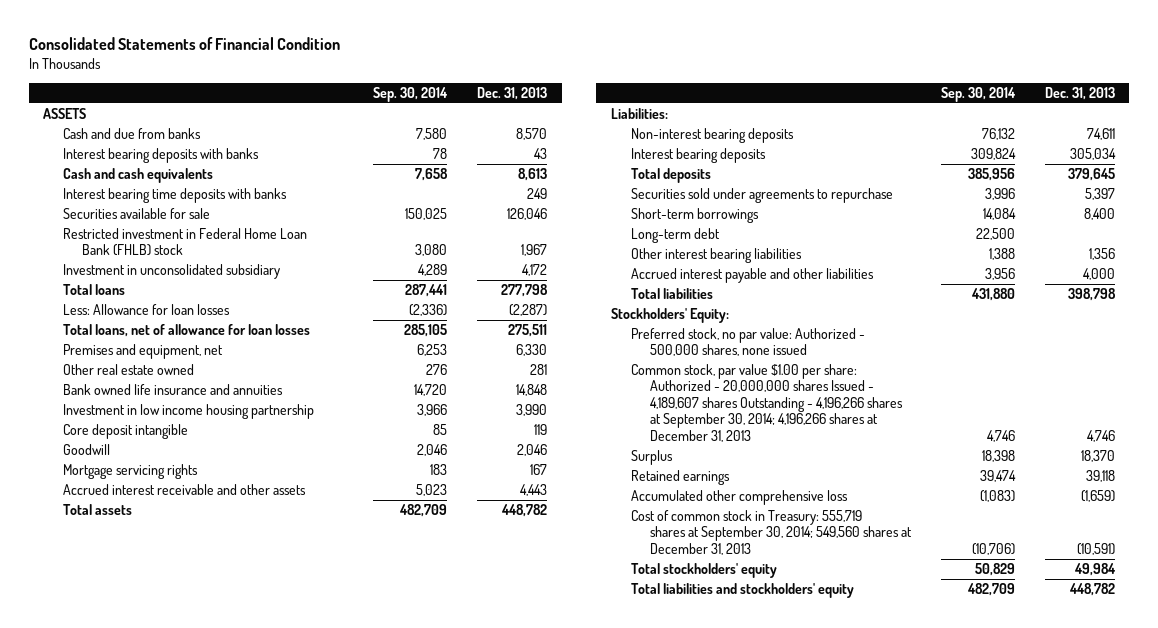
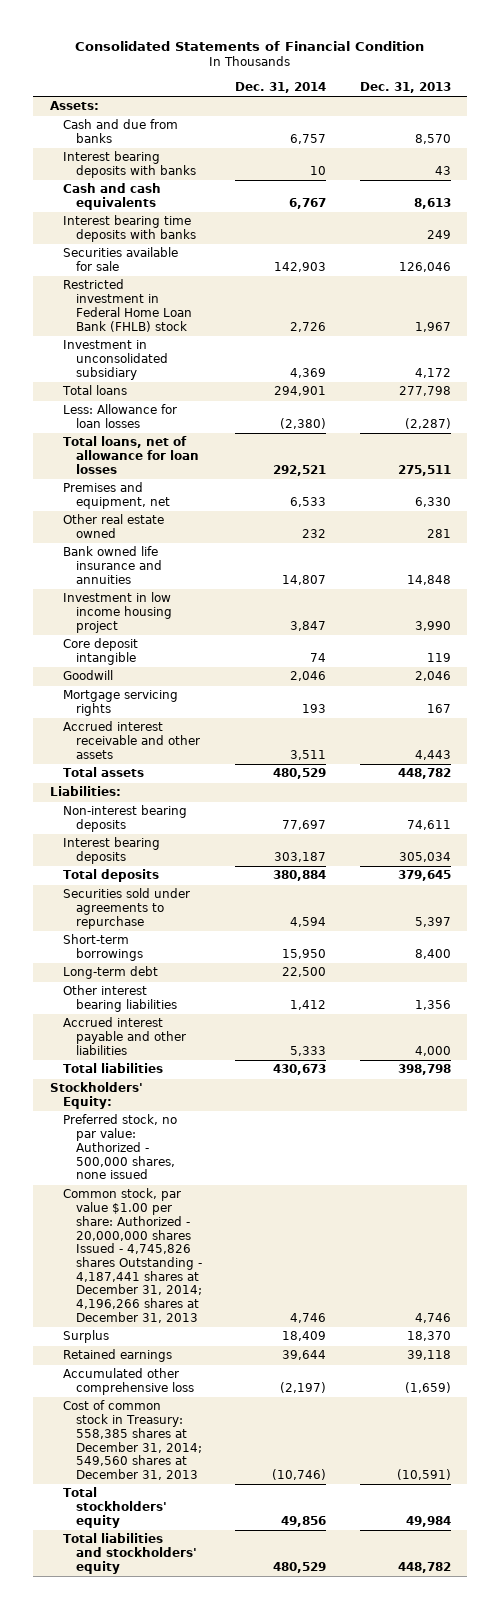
- | Sep. 30, 2014 | Dec. 31, 2013
+ | Dec. 31, 2014 | Dec. 31, 2013
- ASSETS
+ Assets:
- Investment in low income housing partnership | 3,966 | 3,990
+ Investment in low income housing project | 3,847 | 3,990
- Common stock, par value $1.00 per share: Authorized - 20,000,000 shares Issued - 4,189,607 shares Outstanding - 4,196,266 shares at September 30, 2014; 4,196,266 shares at December 31, 2013 | 4,746 | 4,746
+ Common stock, par value $1.00 per share: Authorized - 20,000,000 shares Issued - 4,745,826 shares Outstanding - 4,187,441 shares at December 31, 2014; 4,196,266 shares at December 31, 2013 | 4,746 | 4,746
- Cost of common stock in Treasury: 555,719 shares at September 30, 2014; 549,560 shares at December 31, 2013 | (10,706) | (10,591)
+ Cost of common stock in Treasury: 558,385 shares at December 31, 2014; 549,560 shares at December 31, 2013 | (10,746) | (10,591)

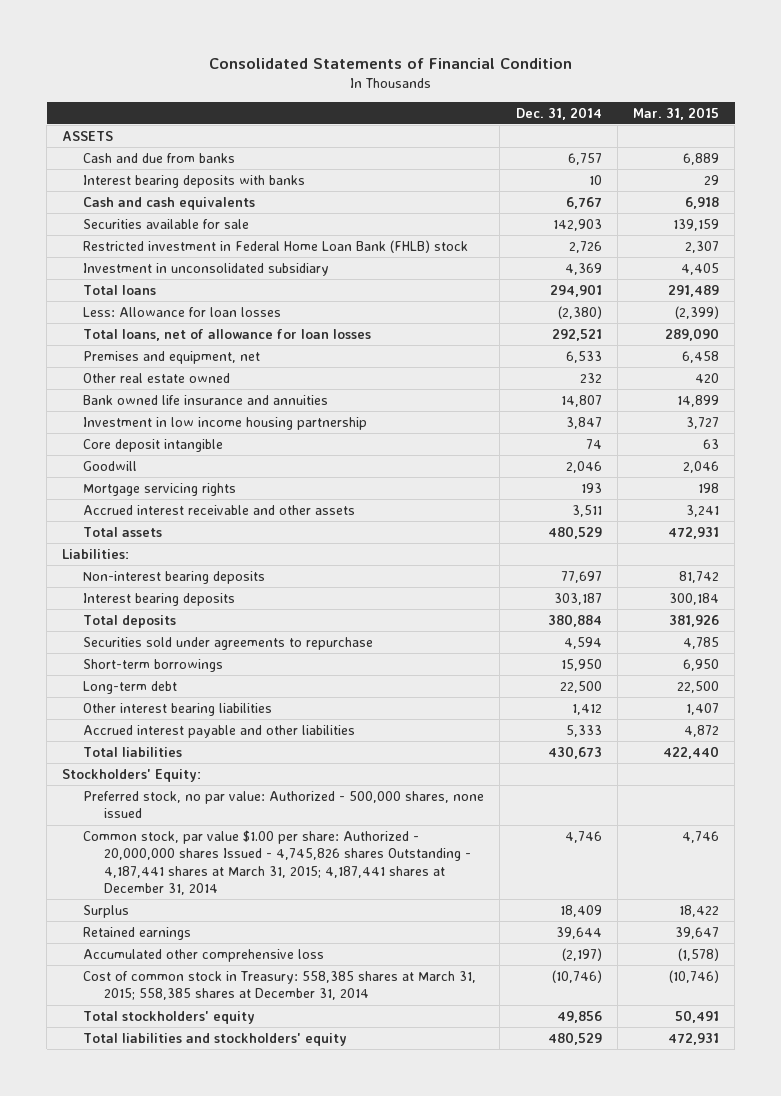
- | Dec. 31, 2014 | Dec. 31, 2013
+ | Dec. 31, 2014 | Mar. 31, 2015
- Assets:
+ ASSETS
- Interest bearing time deposits with banks | | 249
- Investment in low income housing project | 3,847 | 3,990
+ Investment in low income housing partnership | 3,847 | 3,727
- Common stock, par value $1.00 per share: Authorized - 20,000,000 shares Issued - 4,745,826 shares Outstanding - 4,187,441 shares at December 31, 2014; 4,196,266 shares at December 31, 2013 | 4,746 | 4,746
+ Common stock, par value $1.00 per share: Authorized - 20,000,000 shares Issued - 4,745,826 shares Outstanding - 4,187,441 shares at March 31, 2015; 4,187,441 shares at December 31, 2014 | 4,746 | 4,746
- Cost of common stock in Treasury: 558,385 shares at December 31, 2014; 549,560 shares at December 31, 2013 | (10,746) | (10,591)
+ Cost of common stock in Treasury: 558,385 shares at March 31, 2015; 558,385 shares at December 31, 2014 | (10,746) | (10,746)

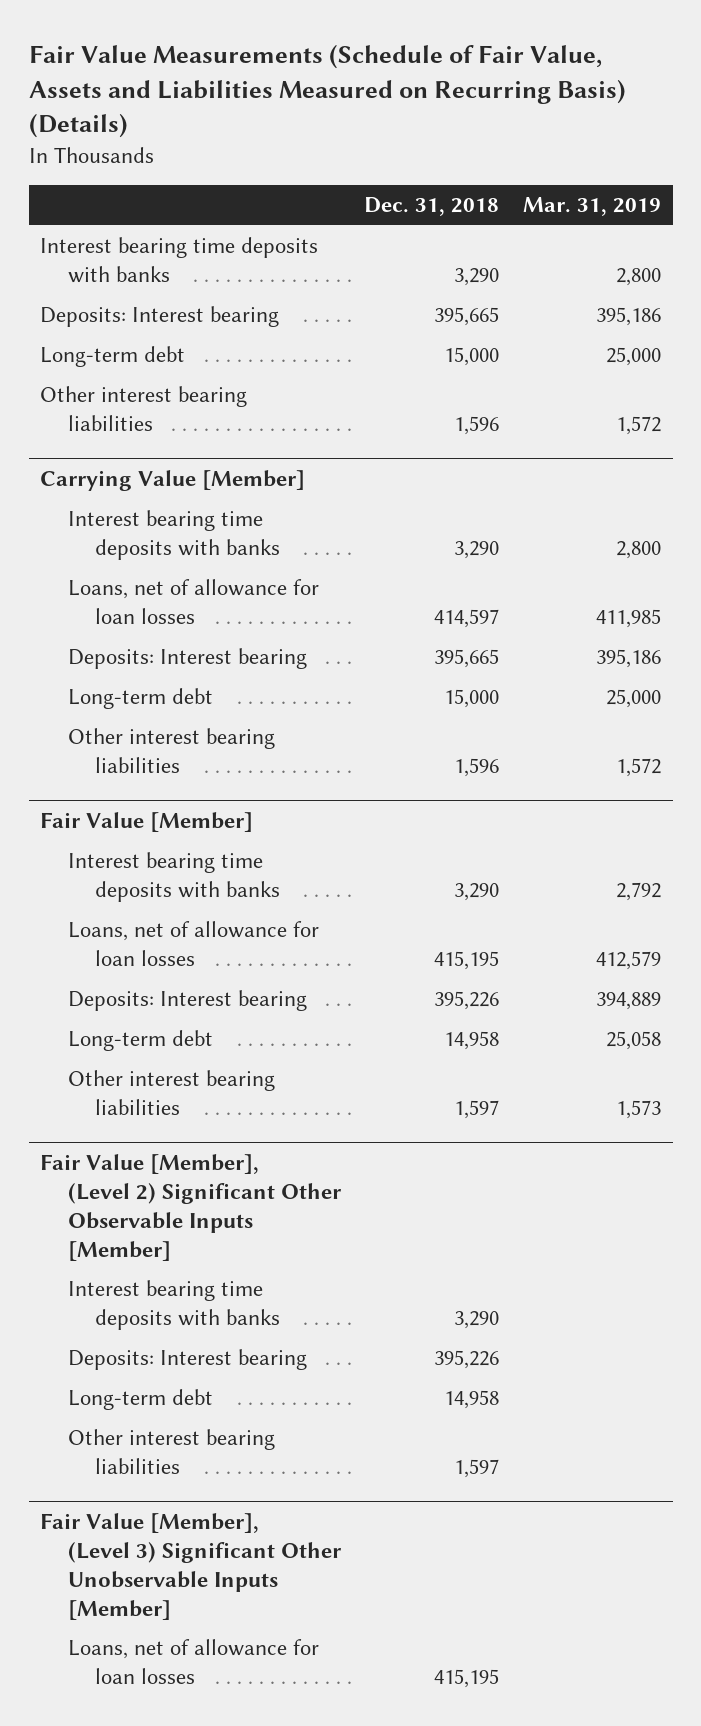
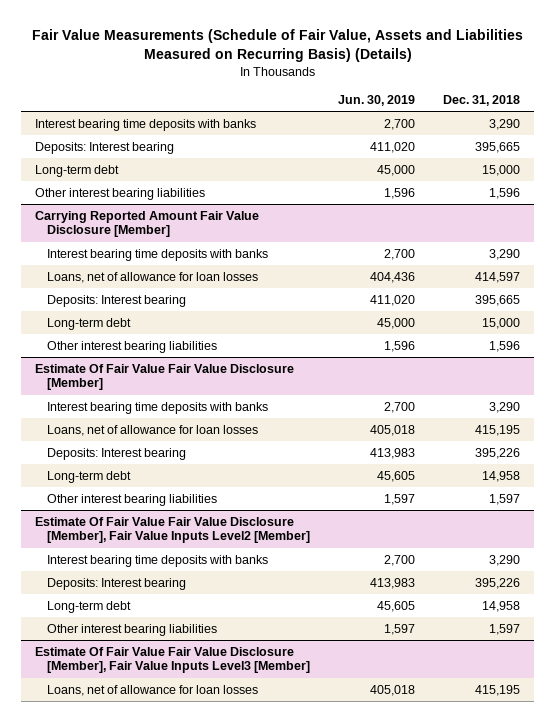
- | Dec. 31, 2018 | Mar. 31, 2019
+ | Jun. 30, 2019 | Dec. 31, 2018
- Carrying Value [Member]
+ Carrying Reported Amount Fair Value Disclosure [Member]
- Fair Value [Member]
+ Estimate Of Fair Value Fair Value Disclosure [Member]
- Fair Value [Member], (Level 2) Significant Other Observable Inputs [Member]
+ Estimate Of Fair Value Fair Value Disclosure [Member], Fair Value Inputs Level2 [Member]
- Fair Value [Member], (Level 3) Significant Other Unobservable Inputs [Member]
+ Estimate Of Fair Value Fair Value Disclosure [Member], Fair Value Inputs Level3 [Member]

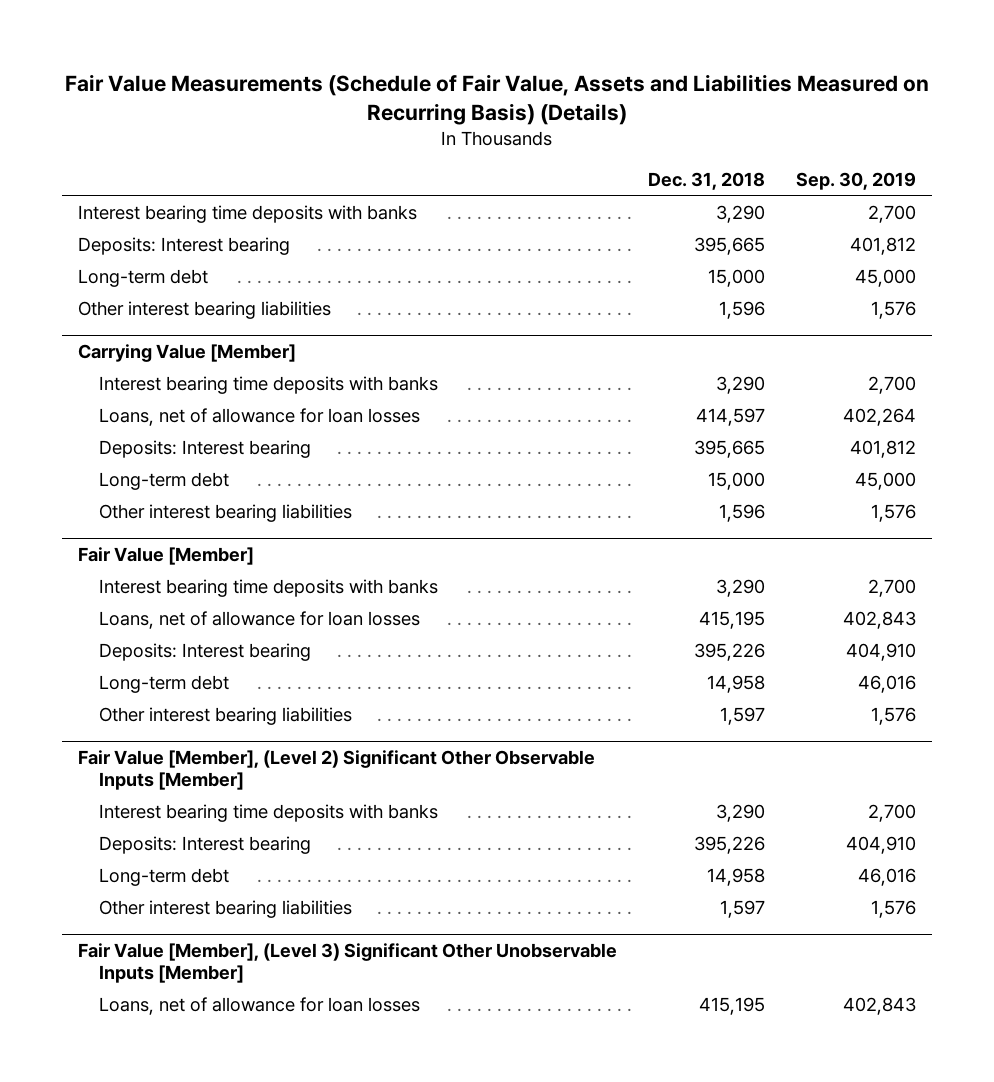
- | Jun. 30, 2019 | Dec. 31, 2018
+ | Dec. 31, 2018 | Sep. 30, 2019
- Carrying Reported Amount Fair Value Disclosure [Member]
+ Carrying Value [Member]
- Estimate Of Fair Value Fair Value Disclosure [Member]
+ Fair Value [Member]
- Estimate Of Fair Value Fair Value Disclosure [Member], Fair Value Inputs Level2 [Member]
+ Fair Value [Member], (Level 2) Significant Other Observable Inputs [Member]
- Estimate Of Fair Value Fair Value Disclosure [Member], Fair Value Inputs Level3 [Member]
+ Fair Value [Member], (Level 3) Significant Other Unobservable Inputs [Member]

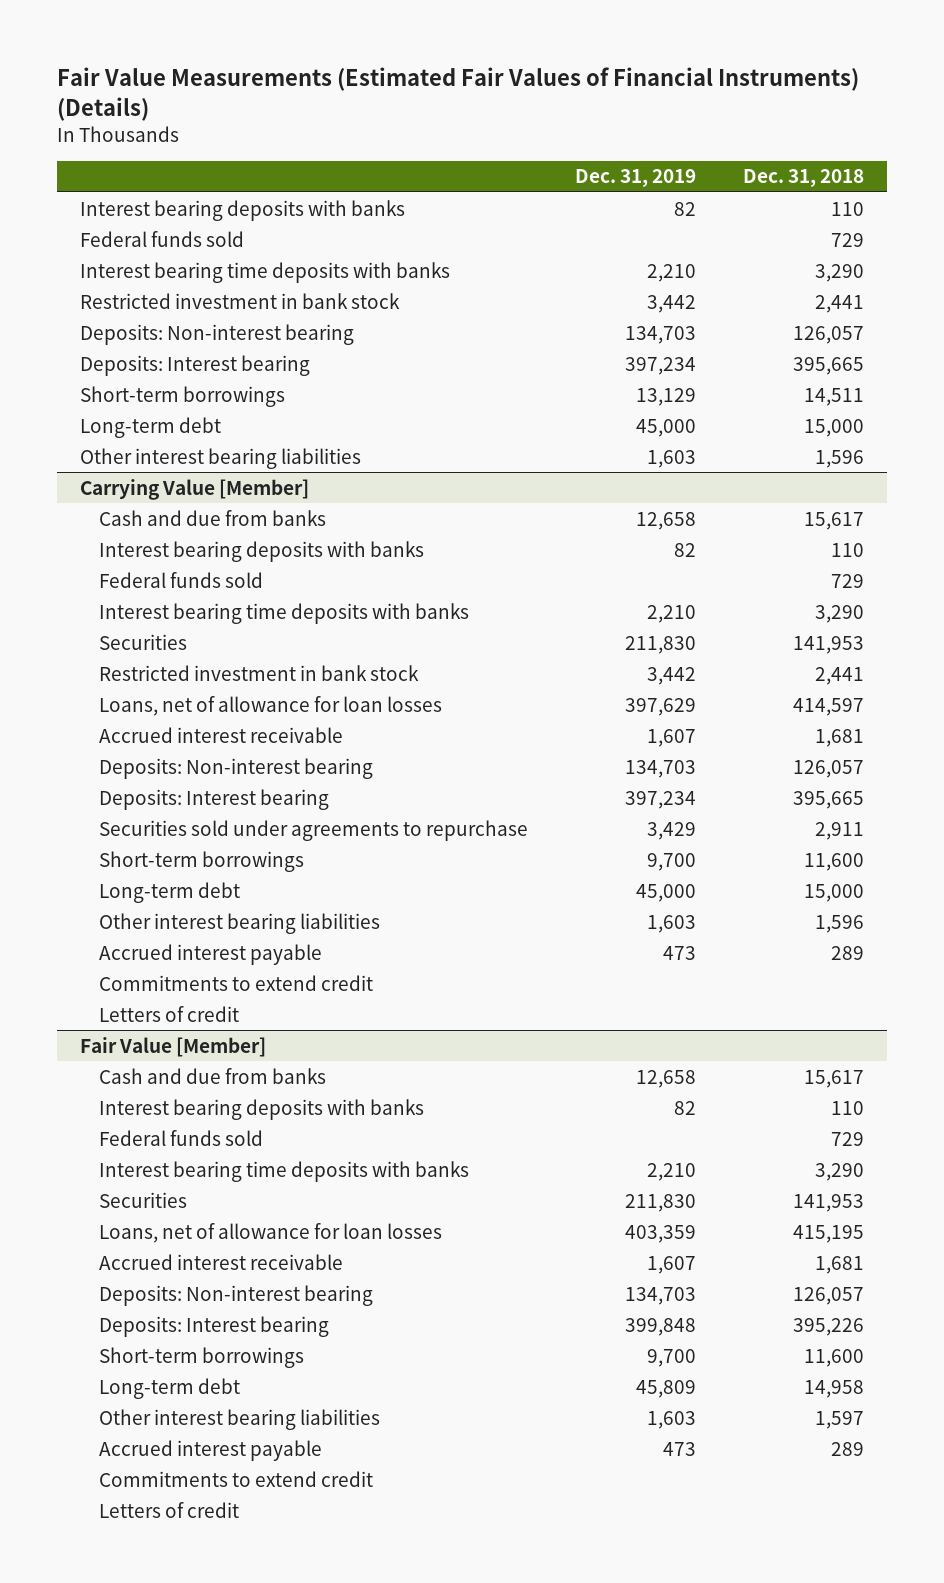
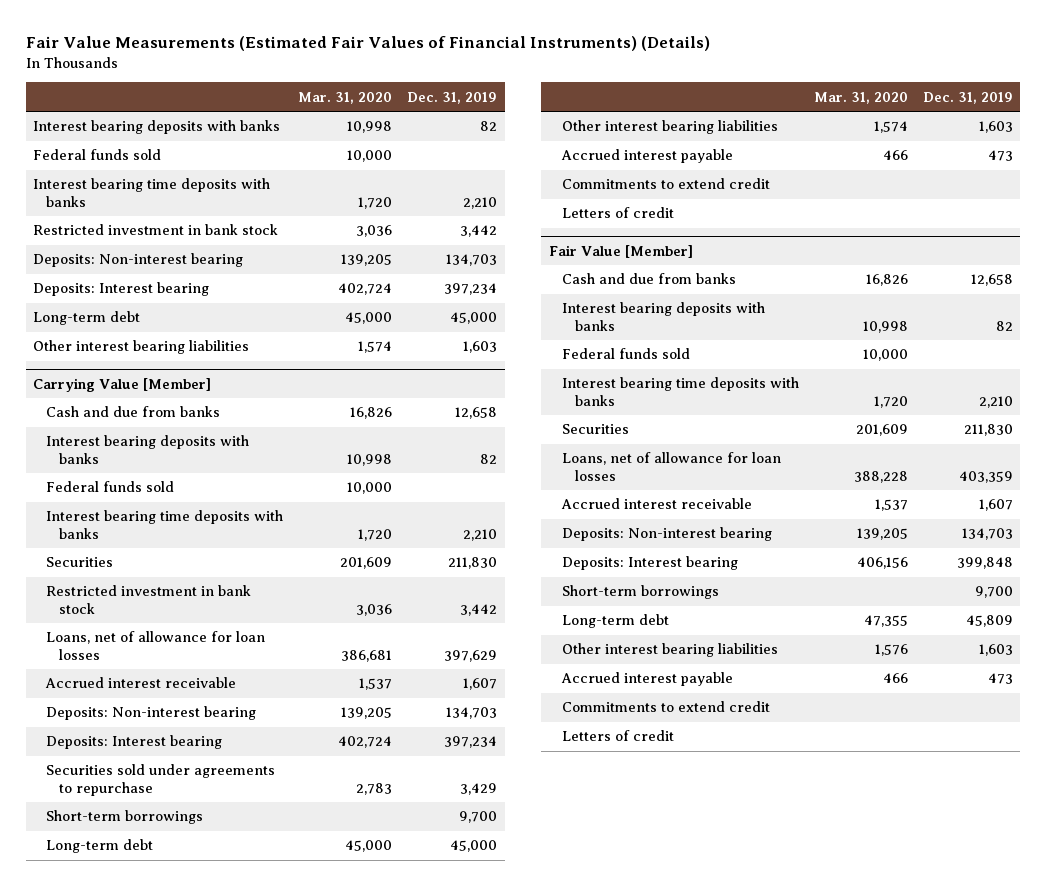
- | Dec. 31, 2019 | Dec. 31, 2018
+ | Mar. 31, 2020 | Dec. 31, 2019
- Short-term borrowings | 13,129 | 14,511

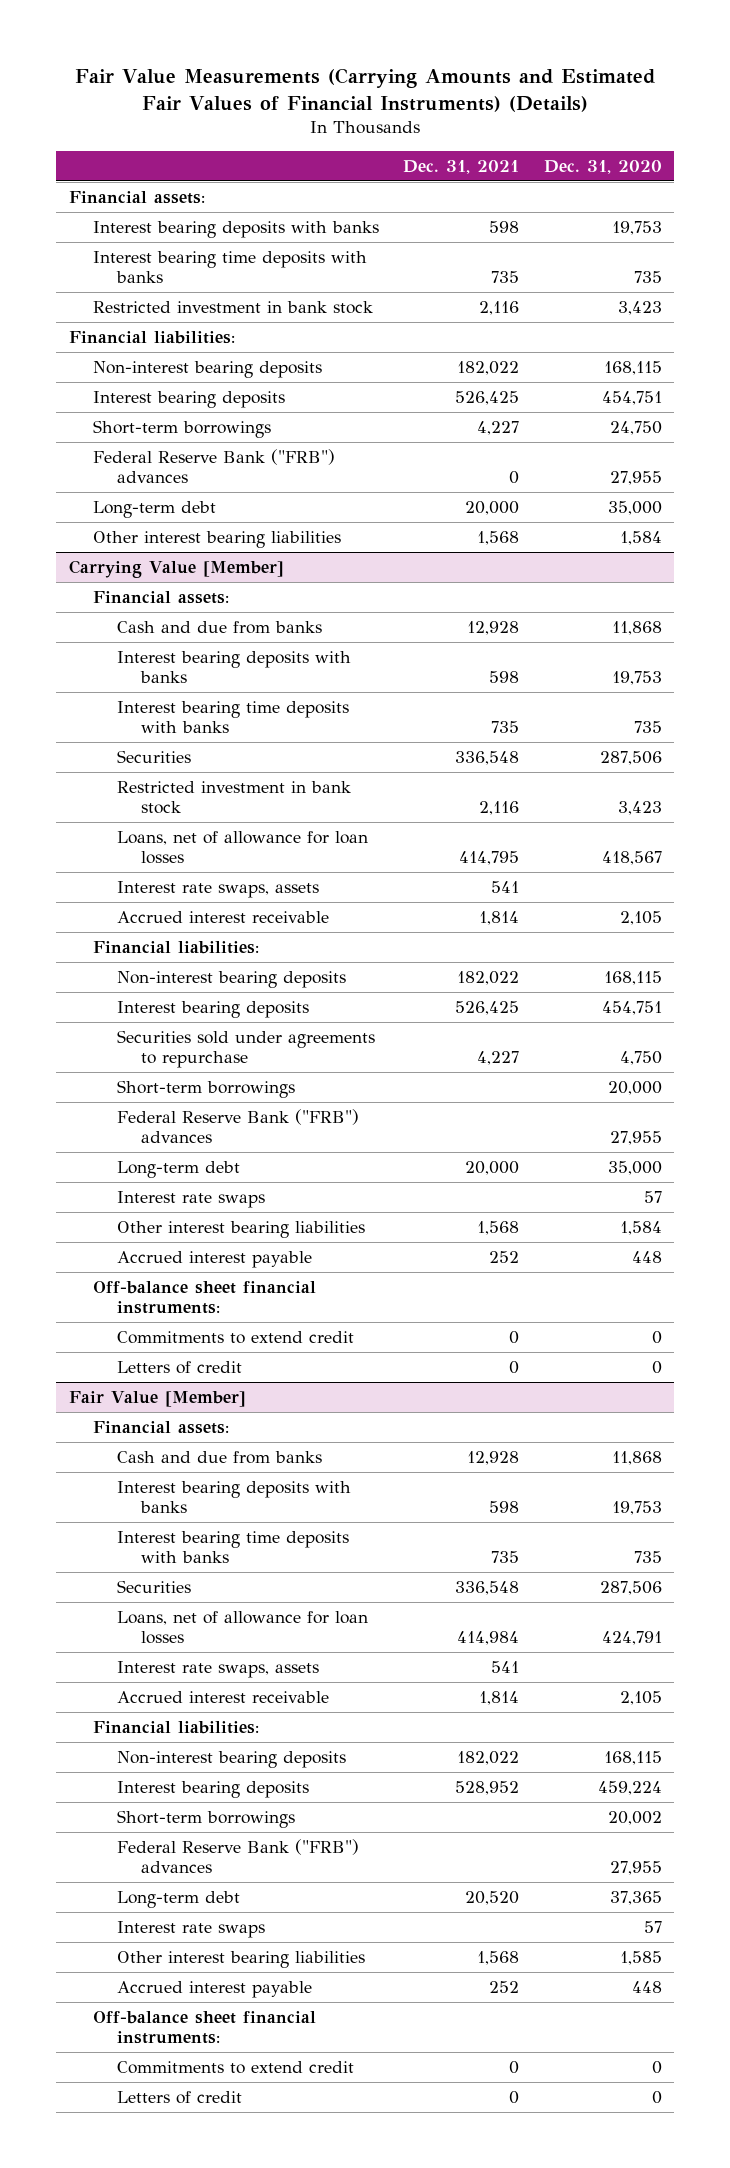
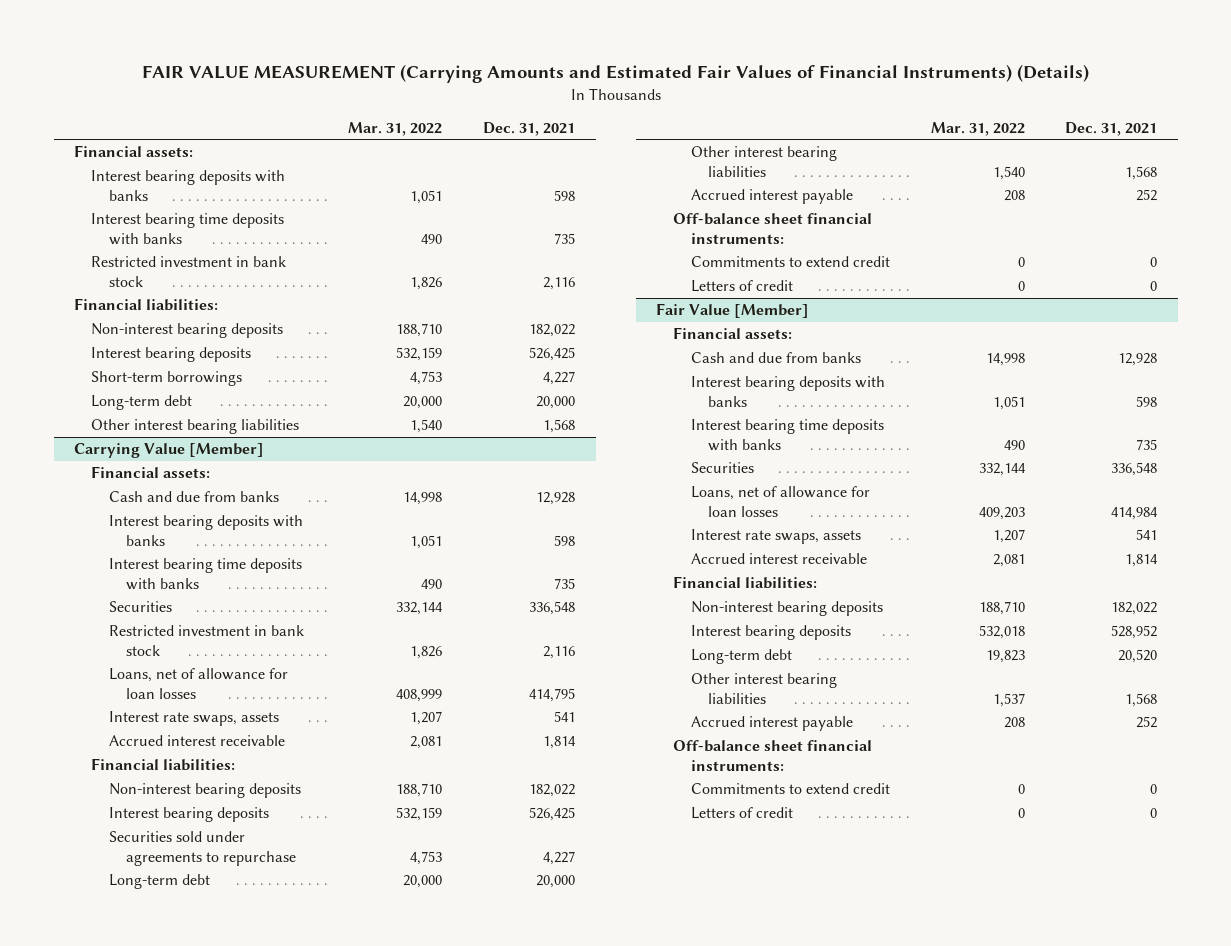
- Fair Value Measurements (Carrying Amounts and Estimated Fair Values of Financial Instruments) (Details)
+ FAIR VALUE MEASUREMENT (Carrying Amounts and Estimated Fair Values of Financial Instruments) (Details)
- | Dec. 31, 2021 | Dec. 31, 2020
+ | Mar. 31, 2022 | Dec. 31, 2021
- Federal Reserve Bank ("FRB") advances | 0 | 27,955
@ Carrying Value [Member]
- Short-term borrowings | | 20,000
- Federal Reserve Bank ("FRB") advances | | 27,955
- Interest rate swaps | | 57
@ Fair Value [Member]
- Short-term borrowings | | 20,002
- Federal Reserve Bank ("FRB") advances | | 27,955
- Interest rate swaps | | 57

